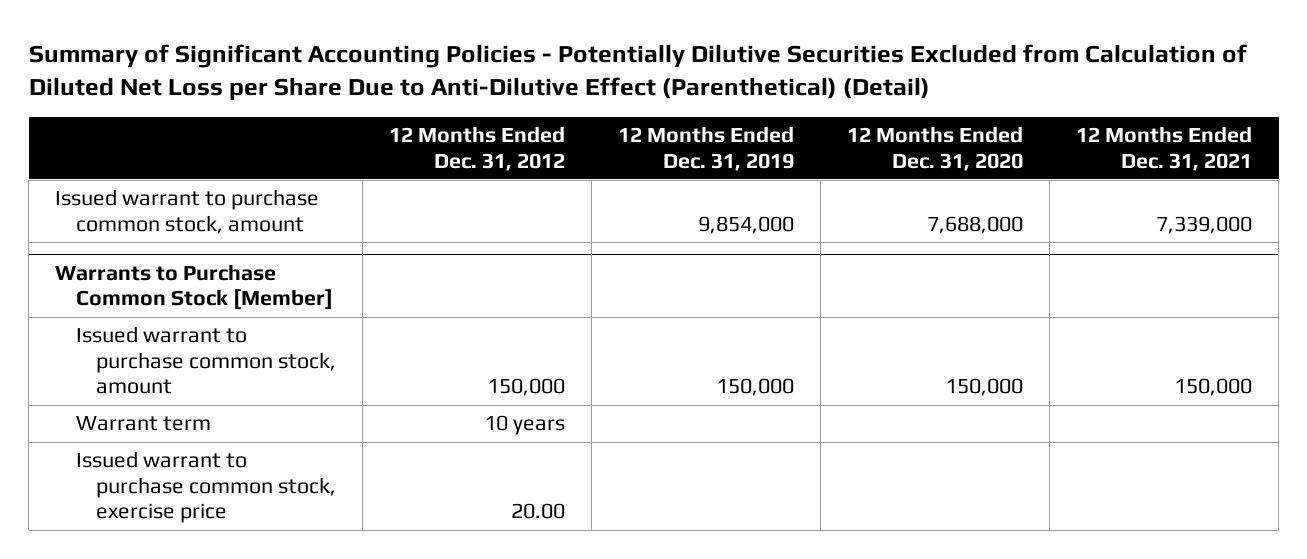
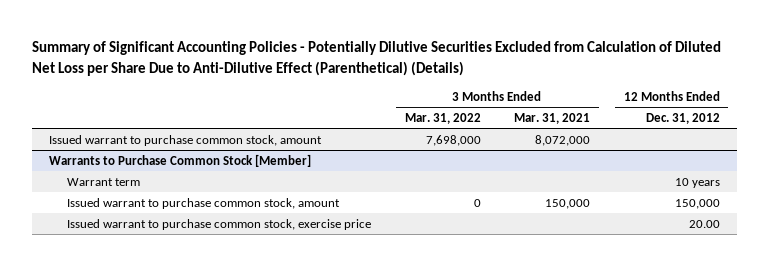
- Summary of Significant Accounting Policies - Potentially Dilutive Securities Excluded from Calculation of Diluted Net Loss per Share Due to Anti-Dilutive Effect (Parenthetical) (Detail)
+ Summary of Significant Accounting Policies - Potentially Dilutive Securities Excluded from Calculation of Diluted Net Loss per Share Due to Anti-Dilutive Effect (Parenthetical) (Details)
- | 12 Months Ended Dec. 31, 2012 | 12 Months Ended Dec. 31, 2019 | 12 Months Ended Dec. 31, 2020 | 12 Months Ended Dec. 31, 2021
+ | 3 Months Ended Mar. 31, 2022 | 3 Months Ended Mar. 31, 2021 | 12 Months Ended Dec. 31, 2012
@ Warrants to Purchase Common Stock [Member]
moved down: Issued warrant to purchase common stock, amount | 0 | 150,000 | 150,000

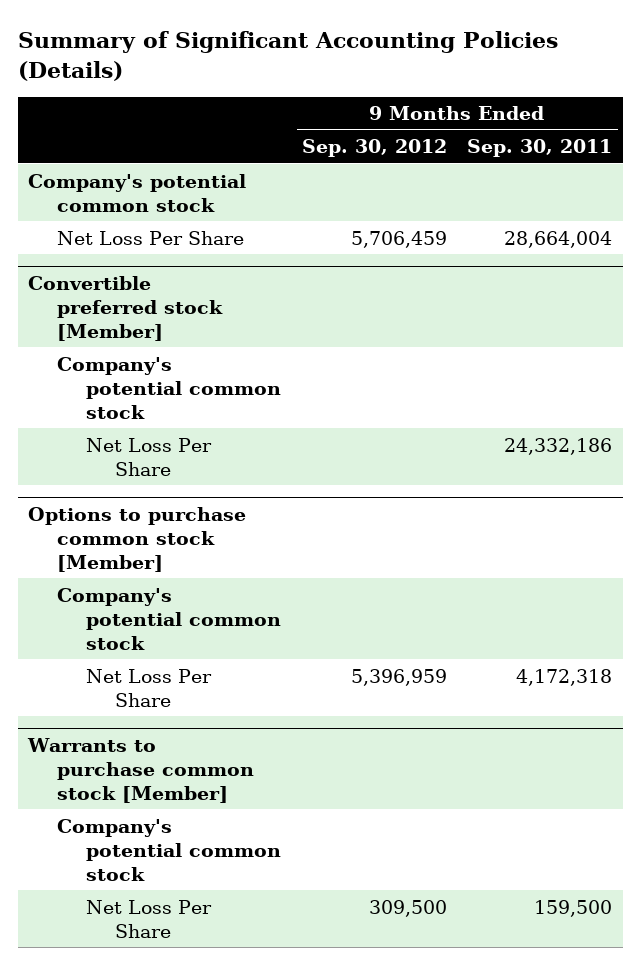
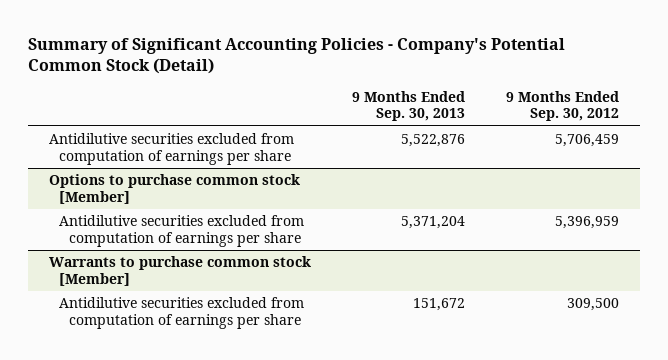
- Summary of Significant Accounting Policies (Details)
+ Summary of Significant Accounting Policies - Company's Potential Common Stock (Detail)
- | 9 Months Ended Sep. 30, 2012 | 9 Months Ended Sep. 30, 2011
+ | 9 Months Ended Sep. 30, 2013 | 9 Months Ended Sep. 30, 2012
- Company's potential common stock
- Net Loss Per Share | 5,706,459 | 28,664,004
- Convertible preferred stock [Member]
- Company's potential common stock
- Net Loss Per Share | | 24,332,186
+ Antidilutive securities excluded from computation of earnings per share | 5,522,876 | 5,706,459
@ Options to purchase common stock [Member]
- Company's potential common stock
- Net Loss Per Share | 5,396,959 | 4,172,318
+ Antidilutive securities excluded from computation of earnings per share | 5,371,204 | 5,396,959
@ Warrants to purchase common stock [Member]
- Company's potential common stock
- Net Loss Per Share | 309,500 | 159,500
+ Antidilutive securities excluded from computation of earnings per share | 151,672 | 309,500

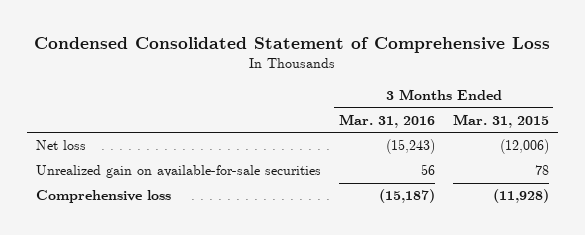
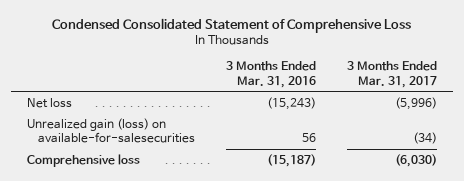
- | 3 Months Ended Mar. 31, 2016 | 3 Months Ended Mar. 31, 2015
+ | 3 Months Ended Mar. 31, 2016 | 3 Months Ended Mar. 31, 2017
- Unrealized gain on available-for-sale securities | 56 | 78
+ Unrealized gain (loss) on available-for-salesecurities | 56 | (34)

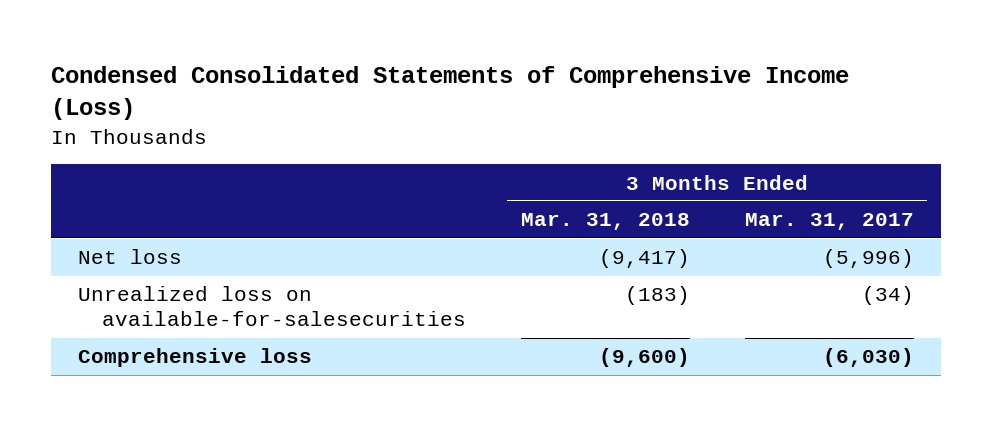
- Condensed Consolidated Statement of Comprehensive Loss
+ Condensed Consolidated Statements of Comprehensive Income (Loss)
- | 3 Months Ended Mar. 31, 2016 | 3 Months Ended Mar. 31, 2017
+ | 3 Months Ended Mar. 31, 2018 | 3 Months Ended Mar. 31, 2017
- Unrealized gain (loss) on available-for-salesecurities | 56 | (34)
+ Unrealized loss on available-for-salesecurities | (183) | (34)

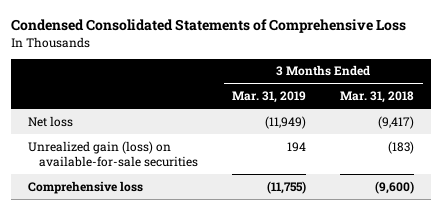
- Condensed Consolidated Statements of Comprehensive Income (Loss)
+ Condensed Consolidated Statements of Comprehensive Loss
- | 3 Months Ended Mar. 31, 2018 | 3 Months Ended Mar. 31, 2017
+ | 3 Months Ended Mar. 31, 2019 | 3 Months Ended Mar. 31, 2018
- Unrealized loss on available-for-salesecurities | (183) | (34)
+ Unrealized gain (loss) on available-for-sale securities | 194 | (183)

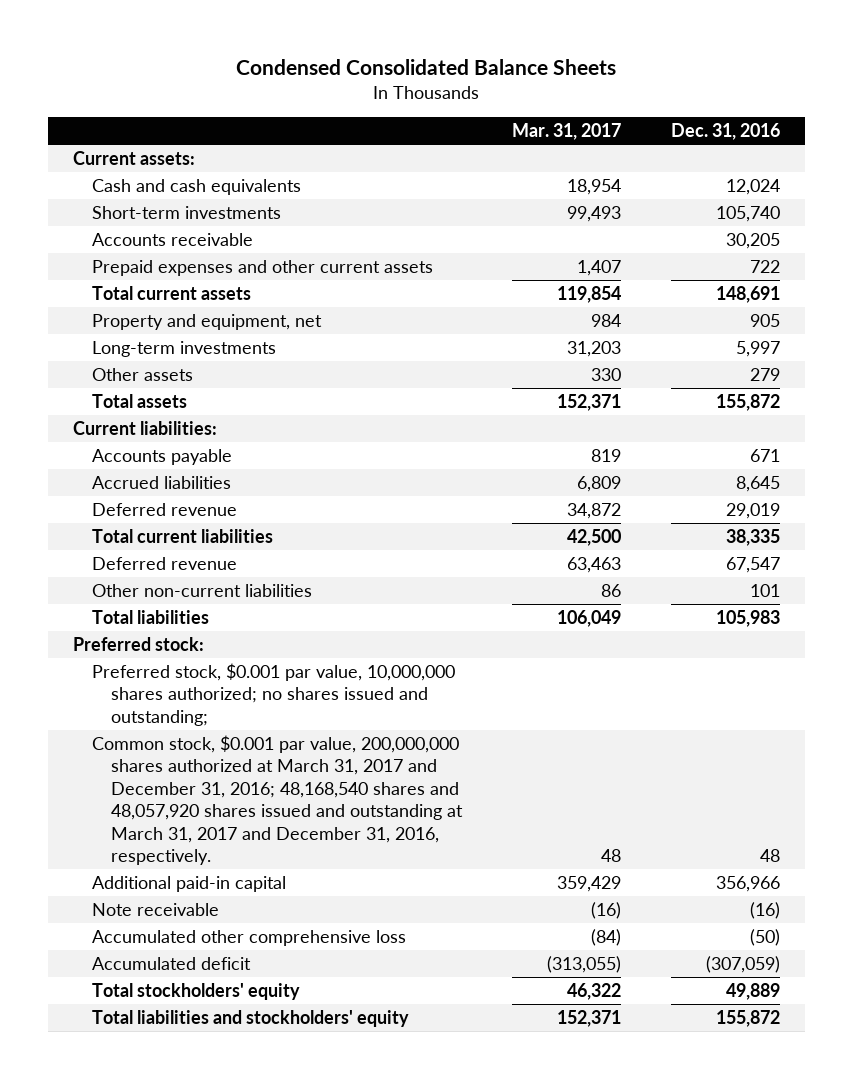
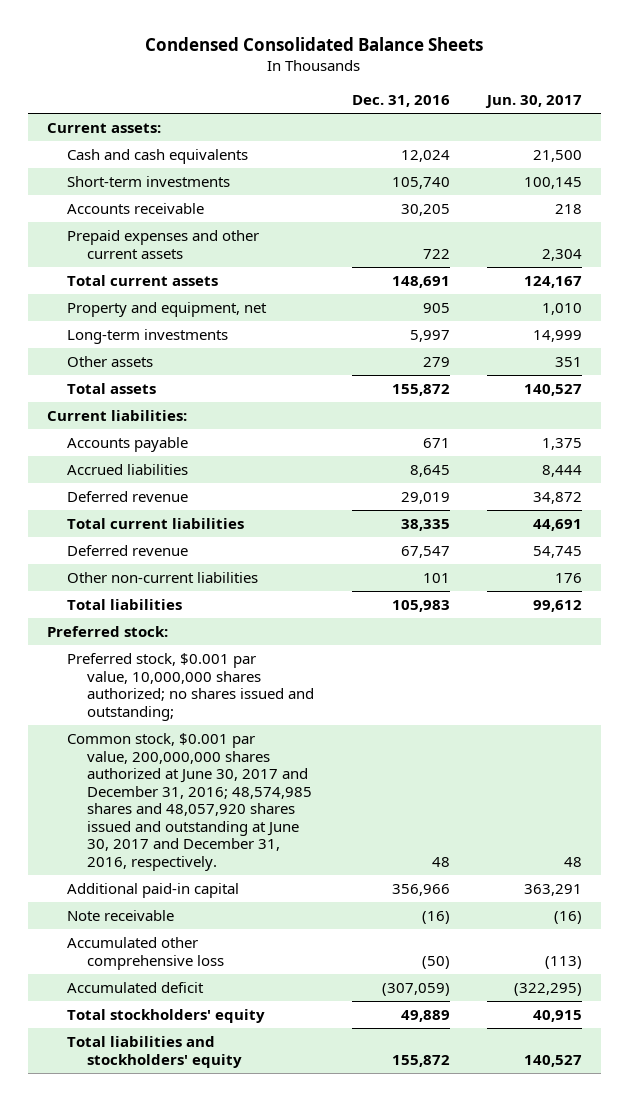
- | Mar. 31, 2017 | Dec. 31, 2016
+ | Dec. 31, 2016 | Jun. 30, 2017
- Common stock, $0.001 par value, 200,000,000 shares authorized at March 31, 2017 and December 31, 2016; 48,168,540 shares and 48,057,920 shares issued and outstanding at March 31, 2017 and December 31, 2016, respectively. | 48 | 48
+ Common stock, $0.001 par value, 200,000,000 shares authorized at June 30, 2017 and December 31, 2016; 48,574,985 shares and 48,057,920 shares issued and outstanding at June 30, 2017 and December 31, 2016, respectively. | 48 | 48

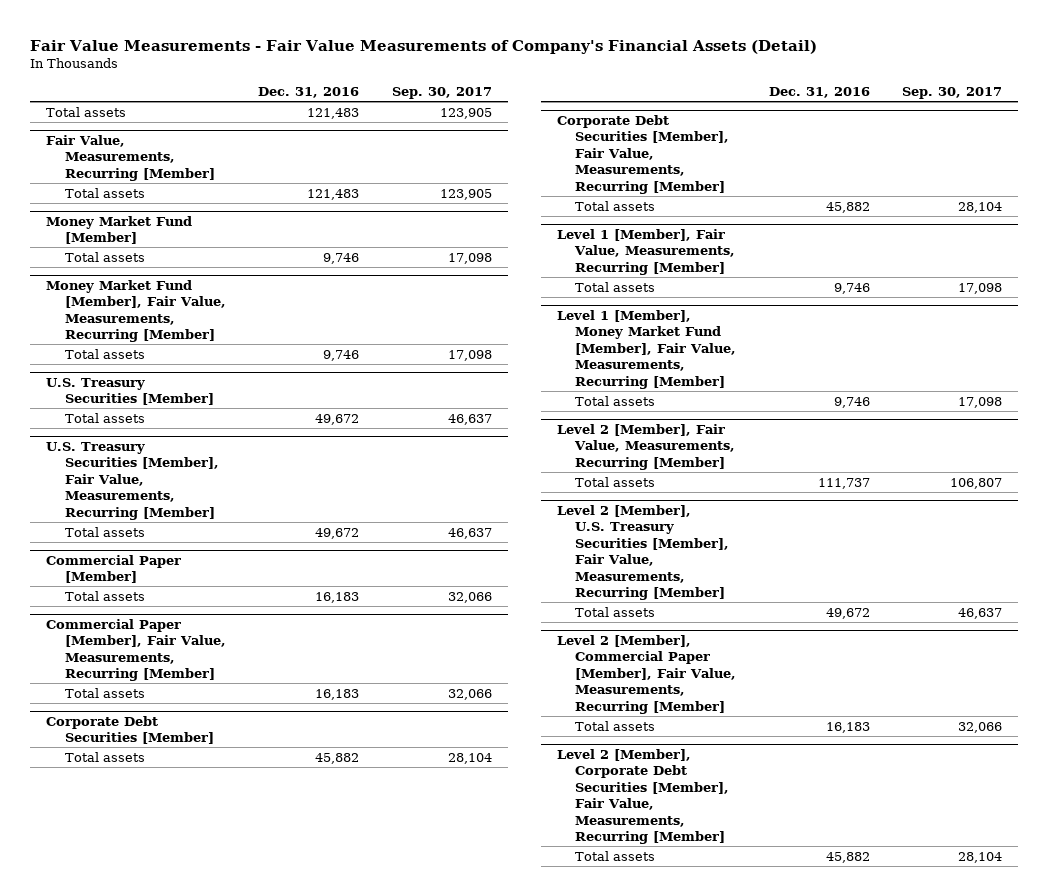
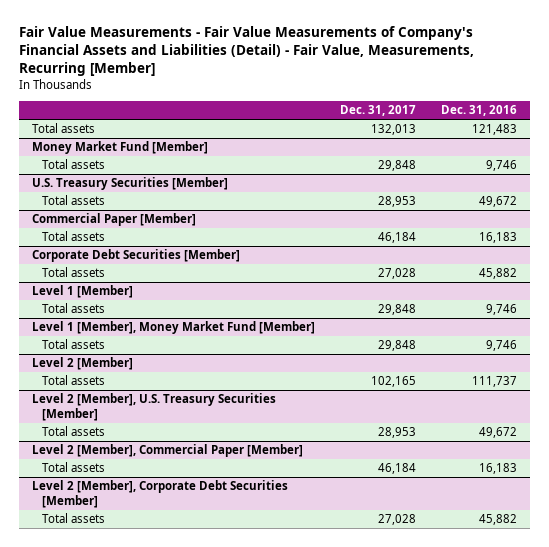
- Fair Value Measurements - Fair Value Measurements of Company's Financial Assets (Detail)
+ Fair Value Measurements - Fair Value Measurements of Company's Financial Assets and Liabilities (Detail) - Fair Value, Measurements, Recurring [Member]
- | Dec. 31, 2016 | Sep. 30, 2017
+ | Dec. 31, 2017 | Dec. 31, 2016
- Fair Value, Measurements, Recurring [Member]
- Total assets | 121,483 | 123,905
- Money Market Fund [Member], Fair Value, Measurements, Recurring [Member]
- Total assets | 9,746 | 17,098
- U.S. Treasury Securities [Member], Fair Value, Measurements, Recurring [Member]
- Total assets | 49,672 | 46,637
- Commercial Paper [Member], Fair Value, Measurements, Recurring [Member]
- Total assets | 16,183 | 32,066
- Corporate Debt Securities [Member], Fair Value, Measurements, Recurring [Member]
- Total assets | 45,882 | 28,104
- Level 1 [Member], Fair Value, Measurements, Recurring [Member]
+ Level 1 [Member]
- Level 1 [Member], Money Market Fund [Member], Fair Value, Measurements, Recurring [Member]
+ Level 1 [Member], Money Market Fund [Member]
- Level 2 [Member], Fair Value, Measurements, Recurring [Member]
+ Level 2 [Member]
- Level 2 [Member], U.S. Treasury Securities [Member], Fair Value, Measurements, Recurring [Member]
+ Level 2 [Member], U.S. Treasury Securities [Member]
- Level 2 [Member], Commercial Paper [Member], Fair Value, Measurements, Recurring [Member]
+ Level 2 [Member], Commercial Paper [Member]
- Level 2 [Member], Corporate Debt Securities [Member], Fair Value, Measurements, Recurring [Member]
+ Level 2 [Member], Corporate Debt Securities [Member]

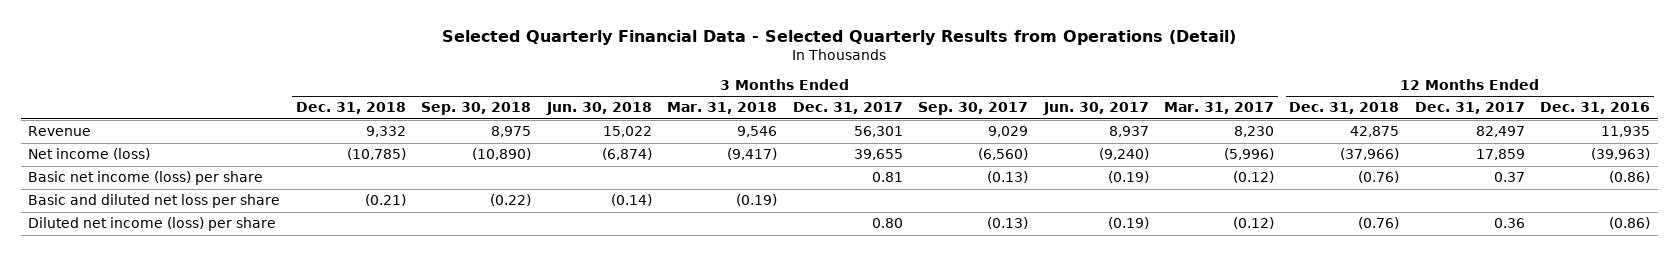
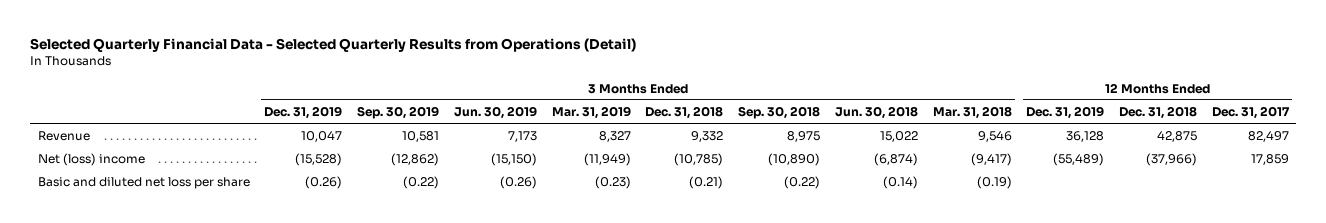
- | 3 Months Ended Dec. 31, 2018 | 3 Months Ended Sep. 30, 2018 | 3 Months Ended Jun. 30, 2018 | 3 Months Ended Mar. 31, 2018 | 3 Months Ended Dec. 31, 2017 | 3 Months Ended Sep. 30, 2017 | 3 Months Ended Jun. 30, 2017 | 3 Months Ended Mar. 31, 2017 | 12 Months Ended Dec. 31, 2018 | 12 Months Ended Dec. 31, 2017 | 12 Months Ended Dec. 31, 2016
+ | 3 Months Ended Dec. 31, 2019 | 3 Months Ended Sep. 30, 2019 | 3 Months Ended Jun. 30, 2019 | 3 Months Ended Mar. 31, 2019 | 3 Months Ended Dec. 31, 2018 | 3 Months Ended Sep. 30, 2018 | 3 Months Ended Jun. 30, 2018 | 3 Months Ended Mar. 31, 2018 | 12 Months Ended Dec. 31, 2019 | 12 Months Ended Dec. 31, 2018 | 12 Months Ended Dec. 31, 2017
- Net income (loss) | (10,785) | (10,890) | (6,874) | (9,417) | 39,655 | (6,560) | (9,240) | (5,996) | (37,966) | 17,859 | (39,963)
- Basic net income (loss) per share | | | | | 0.81 | (0.13) | (0.19) | (0.12) | (0.76) | 0.37 | (0.86)
+ Net (loss) income | (15,528) | (12,862) | (15,150) | (11,949) | (10,785) | (10,890) | (6,874) | (9,417) | (55,489) | (37,966) | 17,859
- Diluted net income (loss) per share | | | | | 0.80 | (0.13) | (0.19) | (0.12) | (0.76) | 0.36 | (0.86)

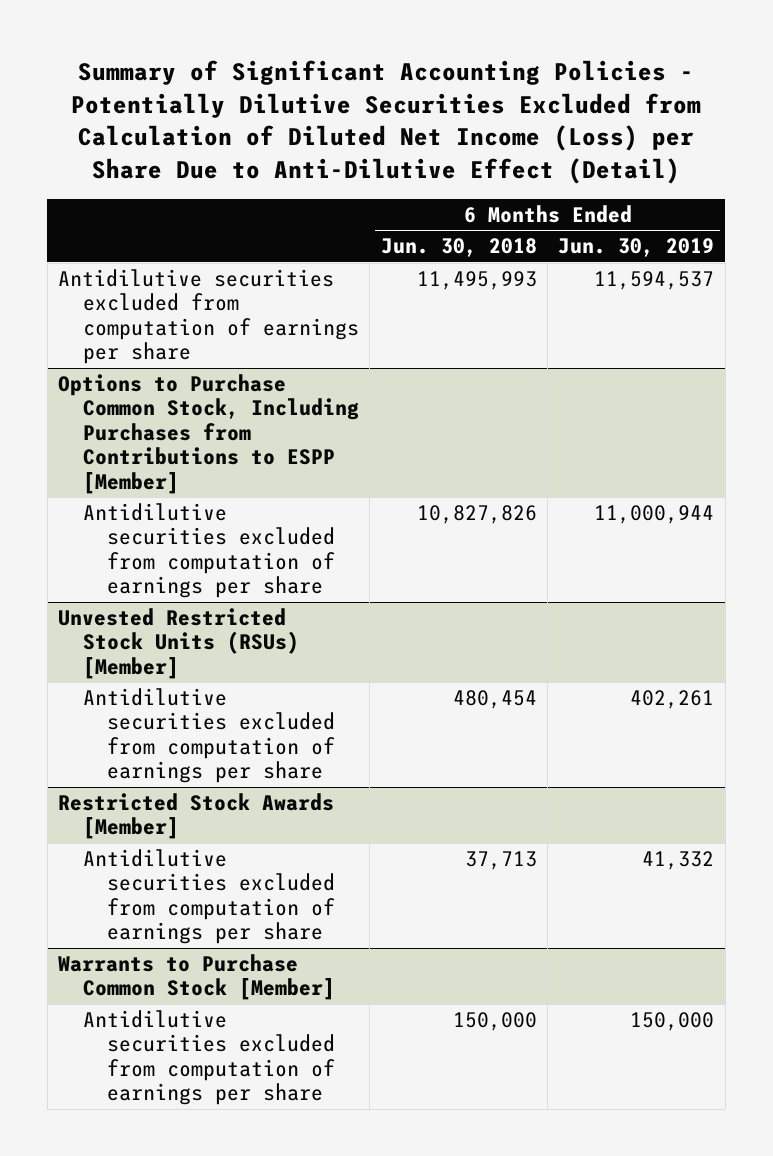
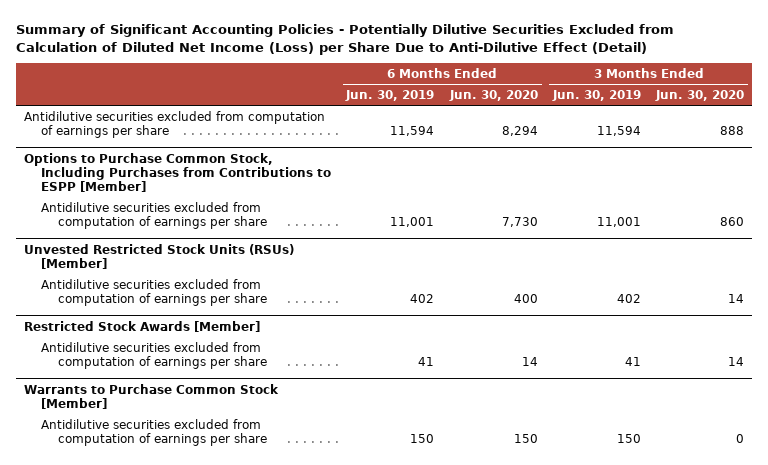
- | 6 Months Ended Jun. 30, 2018 | 6 Months Ended Jun. 30, 2019
+ | 6 Months Ended Jun. 30, 2019 | 6 Months Ended Jun. 30, 2020 | 3 Months Ended Jun. 30, 2019 | 3 Months Ended Jun. 30, 2020
- Antidilutive securities excluded from computation of earnings per share | 11,495,993 | 11,594,537
+ Antidilutive securities excluded from computation of earnings per share | 11,594 | 8,294 | 11,594 | 888
@ Options to Purchase Common Stock, Including Purchases from Contributions to ESPP [Member]
- Antidilutive securities excluded from computation of earnings per share | 10,827,826 | 11,000,944
+ Antidilutive securities excluded from computation of earnings per share | 11,001 | 7,730 | 11,001 | 860
@ Unvested Restricted Stock Units (RSUs) [Member]
- Antidilutive securities excluded from computation of earnings per share | 480,454 | 402,261
+ Antidilutive securities excluded from computation of earnings per share | 402 | 400 | 402 | 14
@ Restricted Stock Awards [Member]
- Antidilutive securities excluded from computation of earnings per share | 37,713 | 41,332
+ Antidilutive securities excluded from computation of earnings per share | 41 | 14 | 41 | 14
@ Warrants to Purchase Common Stock [Member]
- Antidilutive securities excluded from computation of earnings per share | 150,000 | 150,000
+ Antidilutive securities excluded from computation of earnings per share | 150 | 150 | 150 | 0

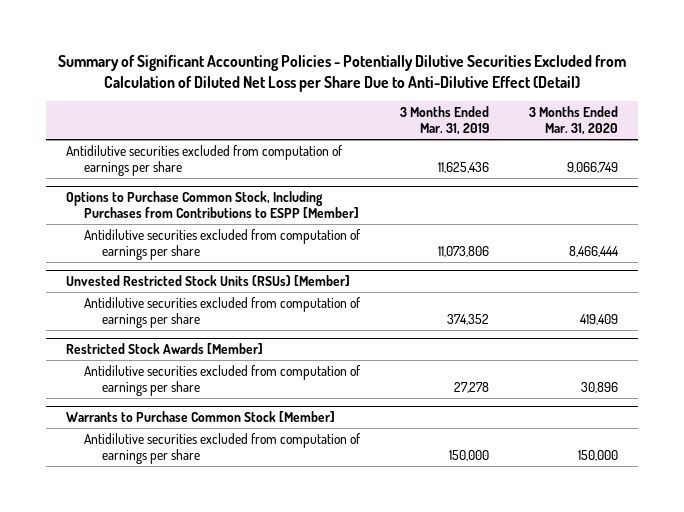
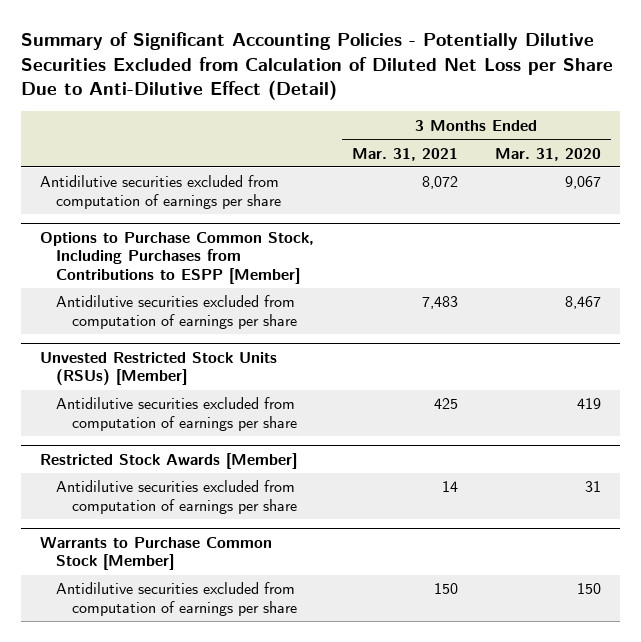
- | 3 Months Ended Mar. 31, 2019 | 3 Months Ended Mar. 31, 2020
+ | 3 Months Ended Mar. 31, 2021 | 3 Months Ended Mar. 31, 2020
- Antidilutive securities excluded from computation of earnings per share | 11,625,436 | 9,066,749
+ Antidilutive securities excluded from computation of earnings per share | 8,072 | 9,067
@ Options to Purchase Common Stock, Including Purchases from Contributions to ESPP [Member]
- Antidilutive securities excluded from computation of earnings per share | 11,073,806 | 8,466,444
+ Antidilutive securities excluded from computation of earnings per share | 7,483 | 8,467
@ Unvested Restricted Stock Units (RSUs) [Member]
- Antidilutive securities excluded from computation of earnings per share | 374,352 | 419,409
+ Antidilutive securities excluded from computation of earnings per share | 425 | 419
@ Restricted Stock Awards [Member]
- Antidilutive securities excluded from computation of earnings per share | 27,278 | 30,896
+ Antidilutive securities excluded from computation of earnings per share | 14 | 31
@ Warrants to Purchase Common Stock [Member]
- Antidilutive securities excluded from computation of earnings per share | 150,000 | 150,000
+ Antidilutive securities excluded from computation of earnings per share | 150 | 150

